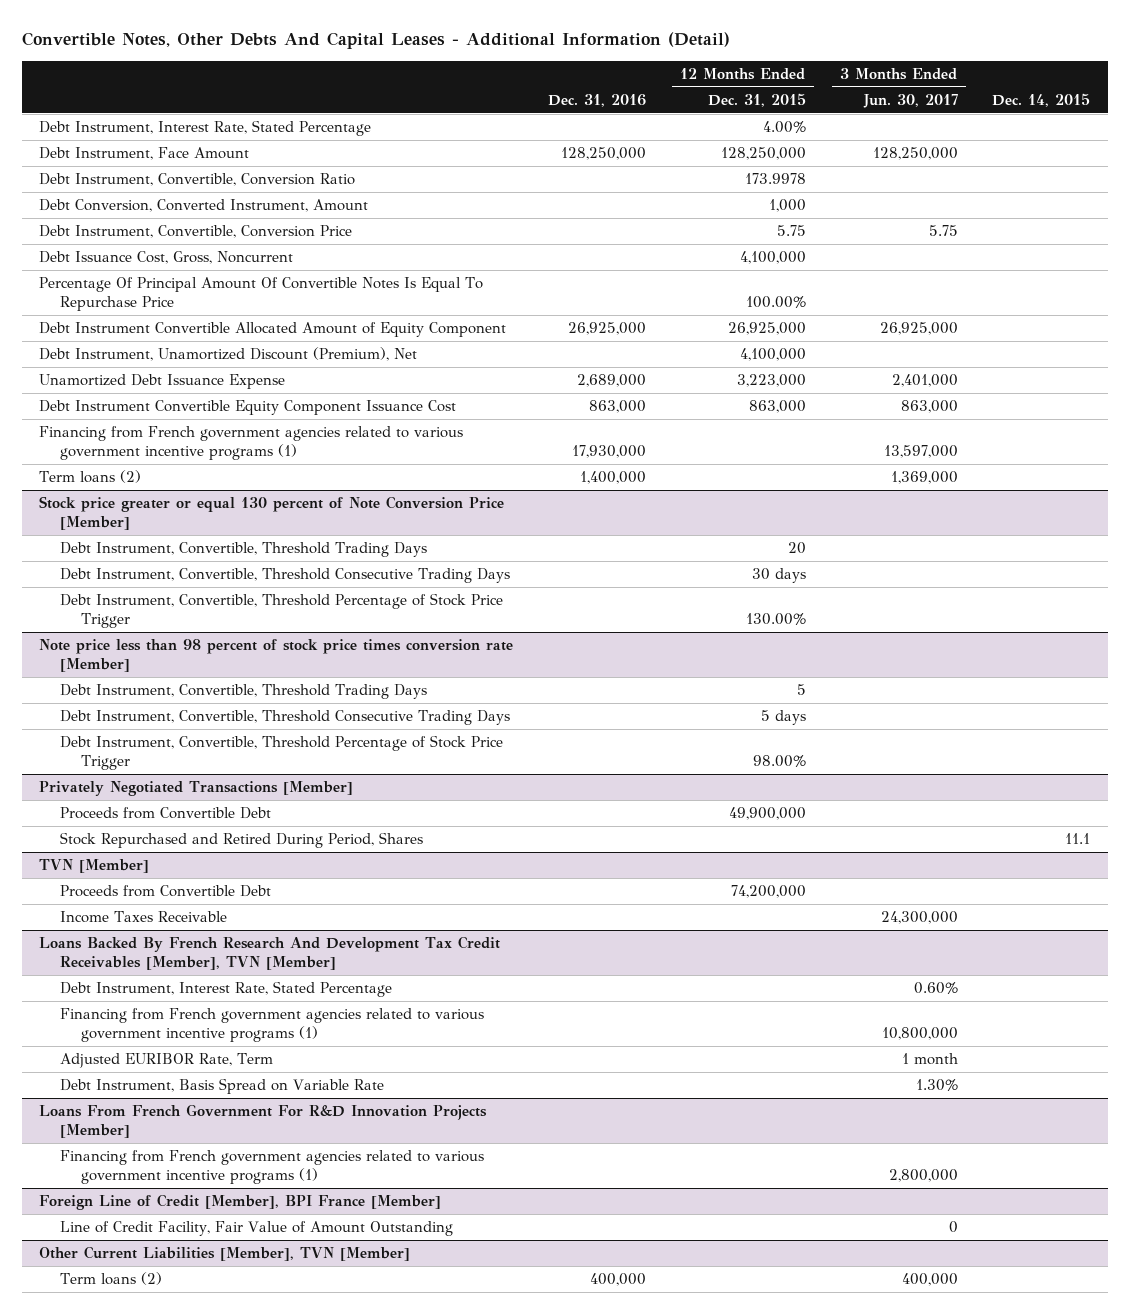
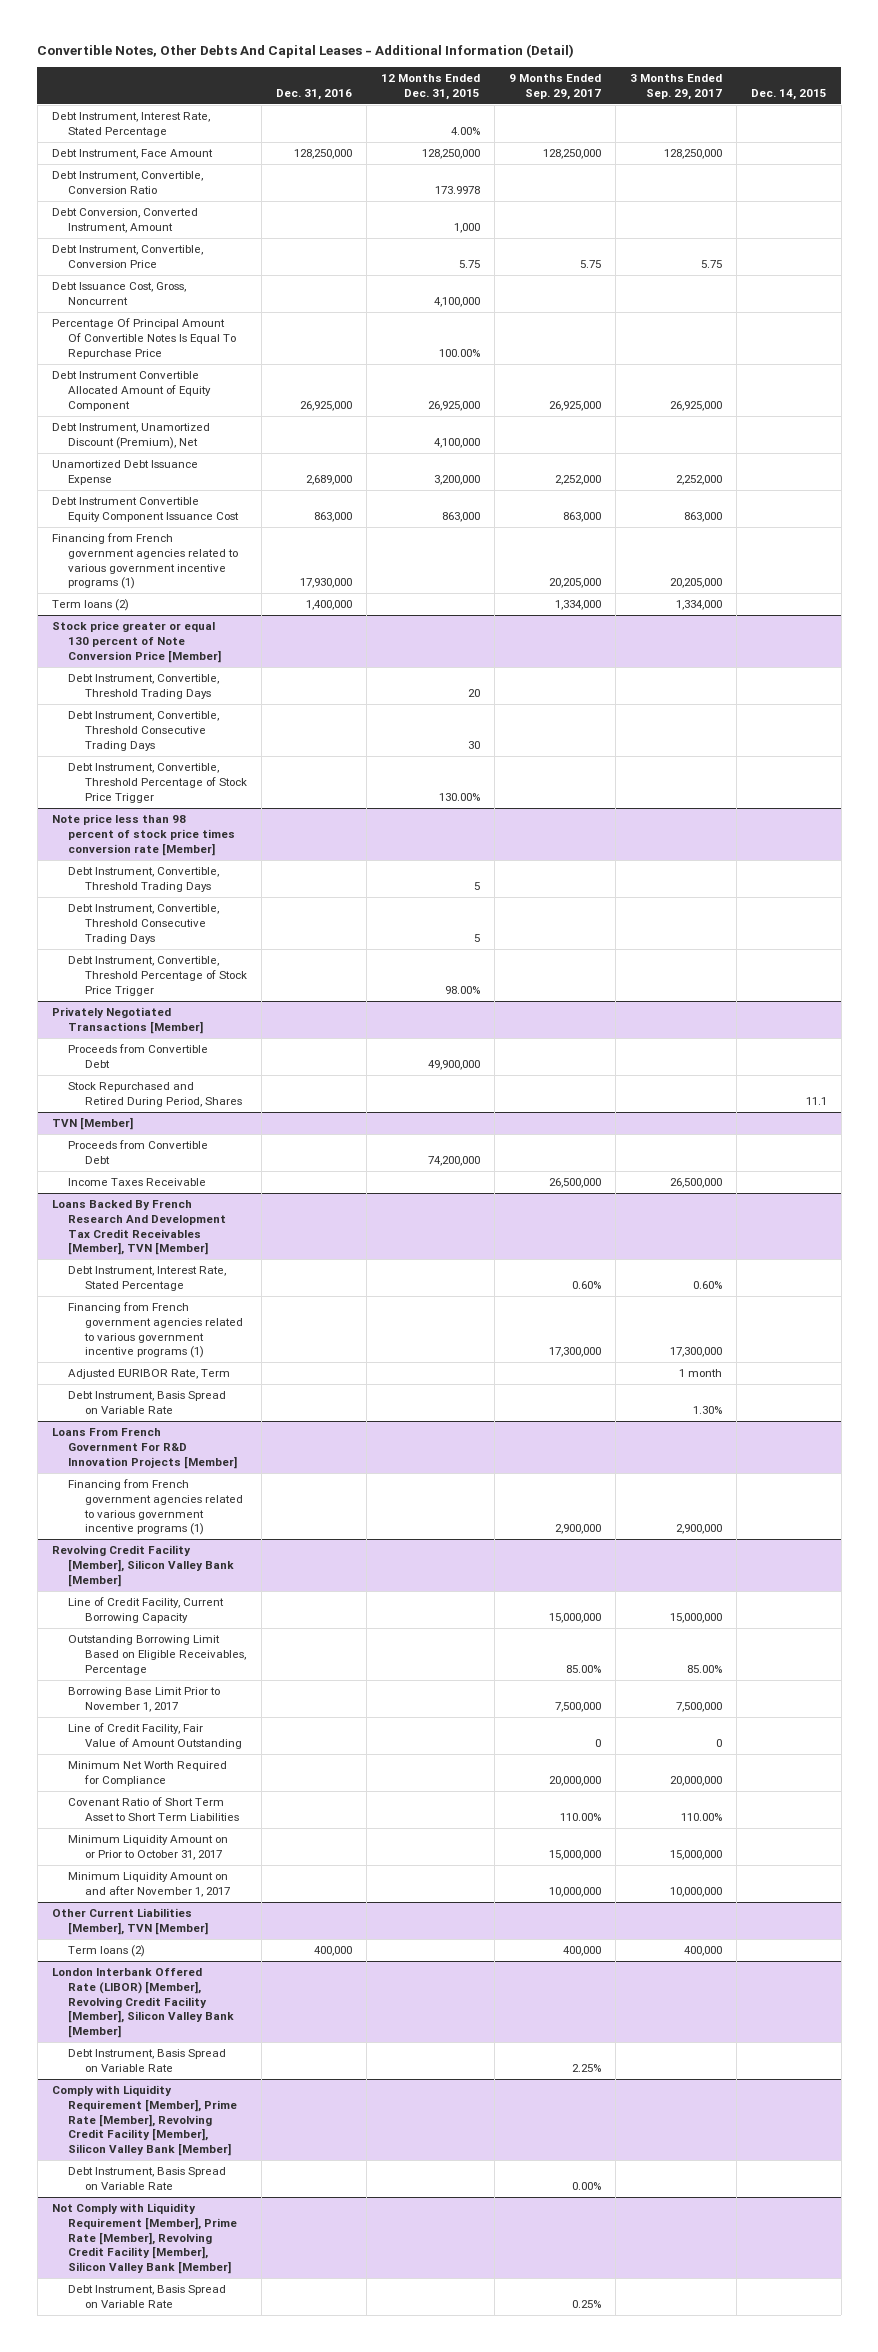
- | Dec. 31, 2016 | 12 Months Ended Dec. 31, 2015 | 3 Months Ended Jun. 30, 2017 | Dec. 14, 2015
+ | Dec. 31, 2016 | 12 Months Ended Dec. 31, 2015 | 9 Months Ended Sep. 29, 2017 | 3 Months Ended Sep. 29, 2017 | Dec. 14, 2015
- Unamortized Debt Issuance Expense | 2,689,000 | 3,223,000 | 2,401,000 |
+ Unamortized Debt Issuance Expense | 2,689,000 | 3,200,000 | 2,252,000 | 2,252,000 |
@ Stock price greater or equal 130 percent of Note Conversion Price [Member]
- Debt Instrument, Convertible, Threshold Consecutive Trading Days | | 30 days | |
+ Debt Instrument, Convertible, Threshold Consecutive Trading Days | | 30 | | |
@ Note price less than 98 percent of stock price times conversion rate [Member]
- Debt Instrument, Convertible, Threshold Consecutive Trading Days | | 5 days | |
+ Debt Instrument, Convertible, Threshold Consecutive Trading Days | | 5 | | |
- Foreign Line of Credit [Member], BPI France [Member]
- Line of Credit Facility, Fair Value of Amount Outstanding | | | 0 |
+ Revolving Credit Facility [Member], Silicon Valley Bank [Member]
+ Line of Credit Facility, Current Borrowing Capacity | | | 15,000,000 | 15,000,000 |
+ Outstanding Borrowing Limit Based on Eligible Receivables, Percentage | | | 85.00% | 85.00% |
+ Borrowing Base Limit Prior to November 1, 2017 | | | 7,500,000 | 7,500,000 |
+ Line of Credit Facility, Fair Value of Amount Outstanding | | | 0 | 0 |
+ Minimum Net Worth Required for Compliance | | | 20,000,000 | 20,000,000 |
+ Covenant Ratio of Short Term Asset to Short Term Liabilities | | | 110.00% | 110.00% |
+ Minimum Liquidity Amount on or Prior to October 31, 2017 | | | 15,000,000 | 15,000,000 |
+ Minimum Liquidity Amount on and after November 1, 2017 | | | 10,000,000 | 10,000,000 |
+ London Interbank Offered Rate (LIBOR) [Member], Revolving Credit Facility [Member], Silicon Valley Bank [Member]
+ Debt Instrument, Basis Spread on Variable Rate | | | 2.25% | |
+ Comply with Liquidity Requirement [Member], Prime Rate [Member], Revolving Credit Facility [Member], Silicon Valley Bank [Member]
+ Debt Instrument, Basis Spread on Variable Rate | | | 0.00% | |
+ Not Comply with Liquidity Requirement [Member], Prime Rate [Member], Revolving Credit Facility [Member], Silicon Valley Bank [Member]
+ Debt Instrument, Basis Spread on Variable Rate | | | 0.25% | |

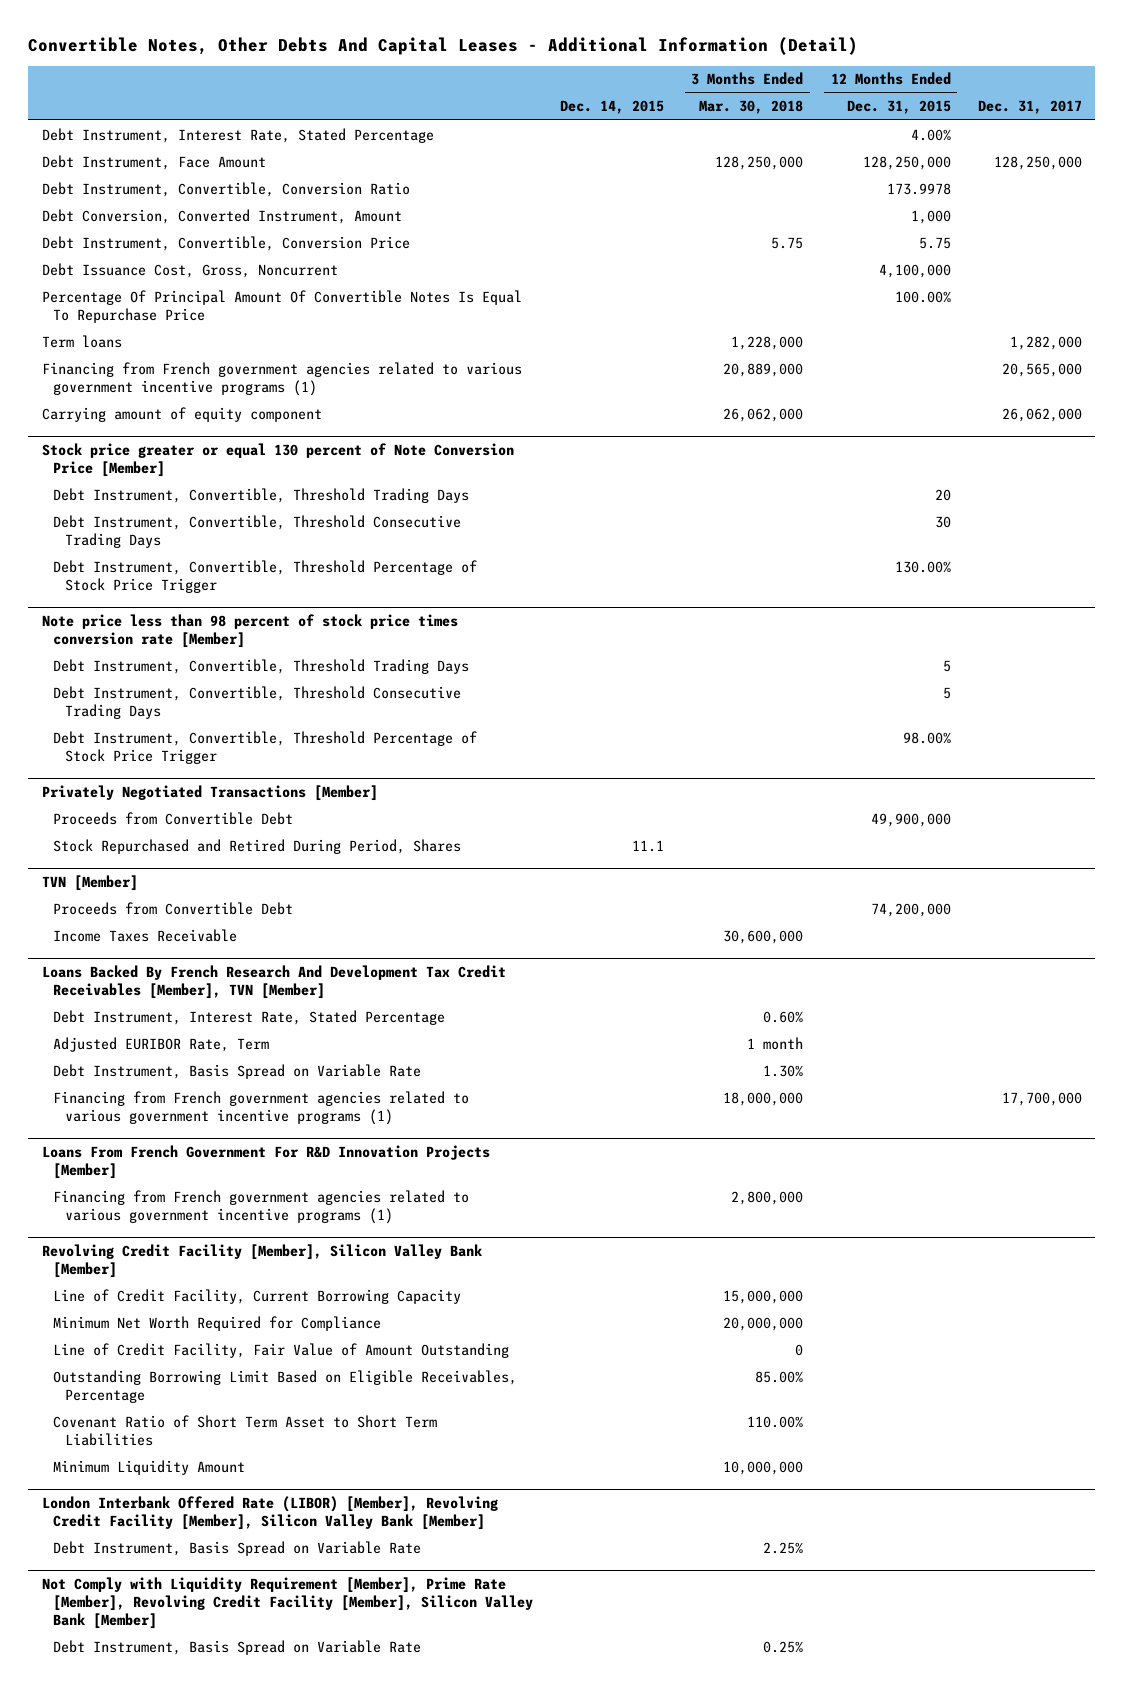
- | Dec. 31, 2016 | 12 Months Ended Dec. 31, 2015 | 9 Months Ended Sep. 29, 2017 | 3 Months Ended Sep. 29, 2017 | Dec. 14, 2015
+ | Dec. 14, 2015 | 3 Months Ended Mar. 30, 2018 | 12 Months Ended Dec. 31, 2015 | Dec. 31, 2017
- Debt Instrument Convertible Allocated Amount of Equity Component | 26,925,000 | 26,925,000 | 26,925,000 | 26,925,000 |
- Debt Instrument, Unamortized Discount (Premium), Net | | 4,100,000 | | |
- Unamortized Debt Issuance Expense | 2,689,000 | 3,200,000 | 2,252,000 | 2,252,000 |
- Debt Instrument Convertible Equity Component Issuance Cost | 863,000 | 863,000 | 863,000 | 863,000 |
+ Term loans | | 1,228,000 | | 1,282,000
- Term loans (2) | 1,400,000 | | 1,334,000 | 1,334,000 |
+ Carrying amount of equity component | | 26,062,000 | | 26,062,000
@ Loans Backed By French Research And Development Tax Credit Receivables [Member], TVN [Member]
moved down: Financing from French government agencies related to various government incentive programs (1) | | 18,000,000 | | 17,700,000
@ Revolving Credit Facility [Member], Silicon Valley Bank [Member]
- Borrowing Base Limit Prior to November 1, 2017 | | | 7,500,000 | 7,500,000 |
moved down: Line of Credit Facility, Fair Value of Amount Outstanding | | 0 | |
moved down: Outstanding Borrowing Limit Based on Eligible Receivables, Percentage | | 85.00% | |
- Minimum Liquidity Amount on or Prior to October 31, 2017 | | | 15,000,000 | 15,000,000 |
- Minimum Liquidity Amount on and after November 1, 2017 | | | 10,000,000 | 10,000,000 |
- Other Current Liabilities [Member], TVN [Member]
- Term loans (2) | 400,000 | | 400,000 | 400,000 |
@ Revolving Credit Facility [Member], Silicon Valley Bank [Member]
+ Minimum Liquidity Amount | | 10,000,000 | |
- Comply with Liquidity Requirement [Member], Prime Rate [Member], Revolving Credit Facility [Member], Silicon Valley Bank [Member]
- Debt Instrument, Basis Spread on Variable Rate | | | 0.00% | |

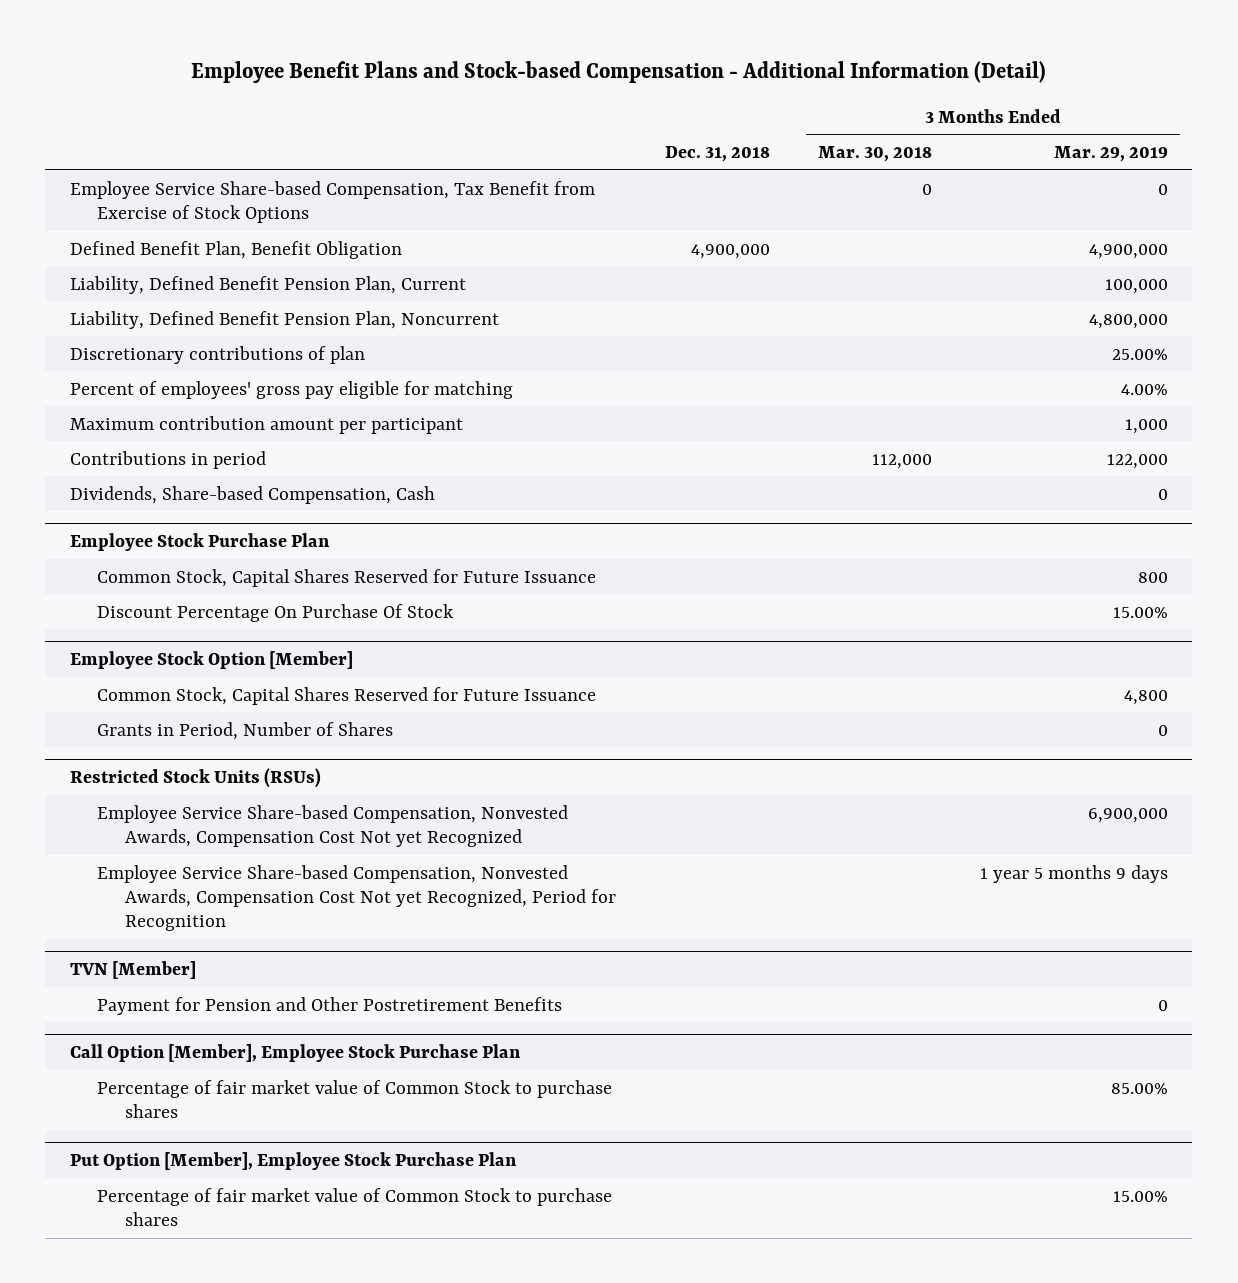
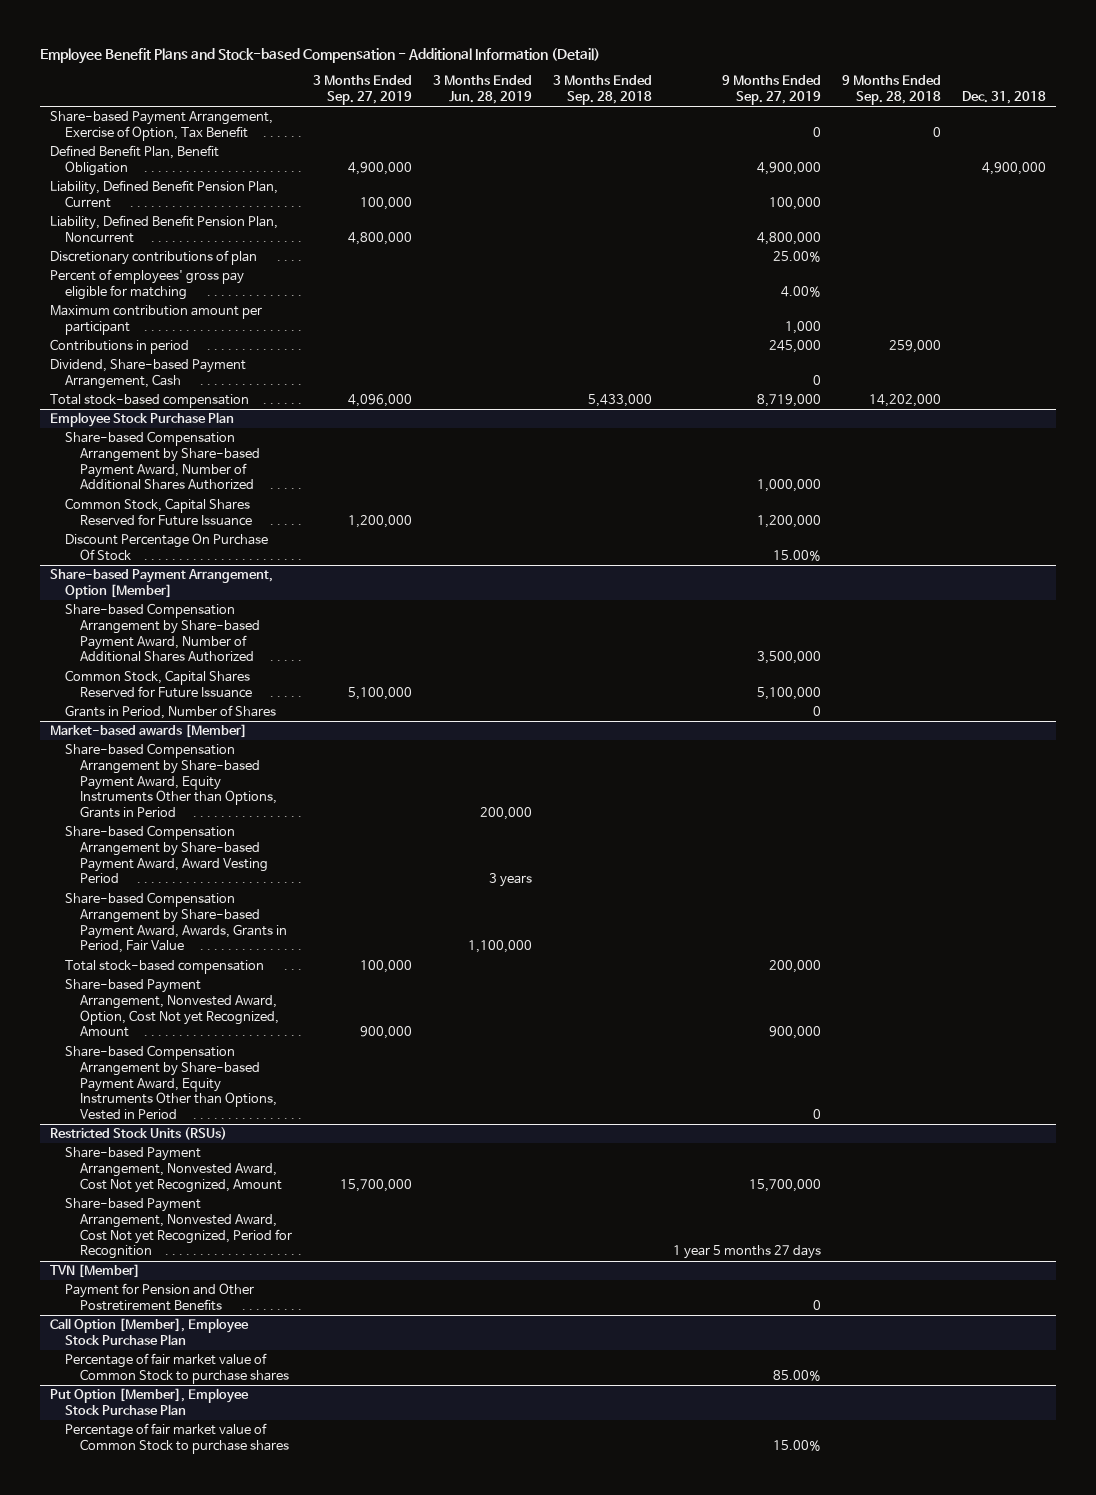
- | Dec. 31, 2018 | 3 Months Ended Mar. 30, 2018 | 3 Months Ended Mar. 29, 2019
+ | 3 Months Ended Sep. 27, 2019 | 3 Months Ended Jun. 28, 2019 | 3 Months Ended Sep. 28, 2018 | 9 Months Ended Sep. 27, 2019 | 9 Months Ended Sep. 28, 2018 | Dec. 31, 2018
- Employee Service Share-based Compensation, Tax Benefit from Exercise of Stock Options | | 0 | 0
+ Share-based Payment Arrangement, Exercise of Option, Tax Benefit | | | | 0 | 0 |
- Dividends, Share-based Compensation, Cash | | | 0
+ Dividend, Share-based Payment Arrangement, Cash | | | | 0 | |
+ Total stock-based compensation | 4,096,000 | | 5,433,000 | 8,719,000 | 14,202,000 |
@ Employee Stock Purchase Plan
+ Share-based Compensation Arrangement by Share-based Payment Award, Number of Additional Shares Authorized | | | | 1,000,000 | |
- Employee Stock Option [Member]
+ Share-based Payment Arrangement, Option [Member]
+ Share-based Compensation Arrangement by Share-based Payment Award, Number of Additional Shares Authorized | | | | 3,500,000 | |
+ Market-based awards [Member]
+ Share-based Compensation Arrangement by Share-based Payment Award, Equity Instruments Other than Options, Grants in Period | | 200,000 | | | |
+ Share-based Compensation Arrangement by Share-based Payment Award, Award Vesting Period | | 3 years | | | |
+ Share-based Compensation Arrangement by Share-based Payment Award, Awards, Grants in Period, Fair Value | | 1,100,000 | | | |
+ Total stock-based compensation | 100,000 | | | 200,000 | |
+ Share-based Payment Arrangement, Nonvested Award, Option, Cost Not yet Recognized, Amount | 900,000 | | | 900,000 | |
+ Share-based Compensation Arrangement by Share-based Payment Award, Equity Instruments Other than Options, Vested in Period | | | | 0 | |
@ Restricted Stock Units (RSUs)
- Employee Service Share-based Compensation, Nonvested Awards, Compensation Cost Not yet Recognized | | | 6,900,000
- Employee Service Share-based Compensation, Nonvested Awards, Compensation Cost Not yet Recognized, Period for Recognition | | | 1 year 5 months 9 days
+ Share-based Payment Arrangement, Nonvested Award, Cost Not yet Recognized, Amount | 15,700,000 | | | 15,700,000 | |
+ Share-based Payment Arrangement, Nonvested Award, Cost Not yet Recognized, Period for Recognition | | | | 1 year 5 months 27 days | |

